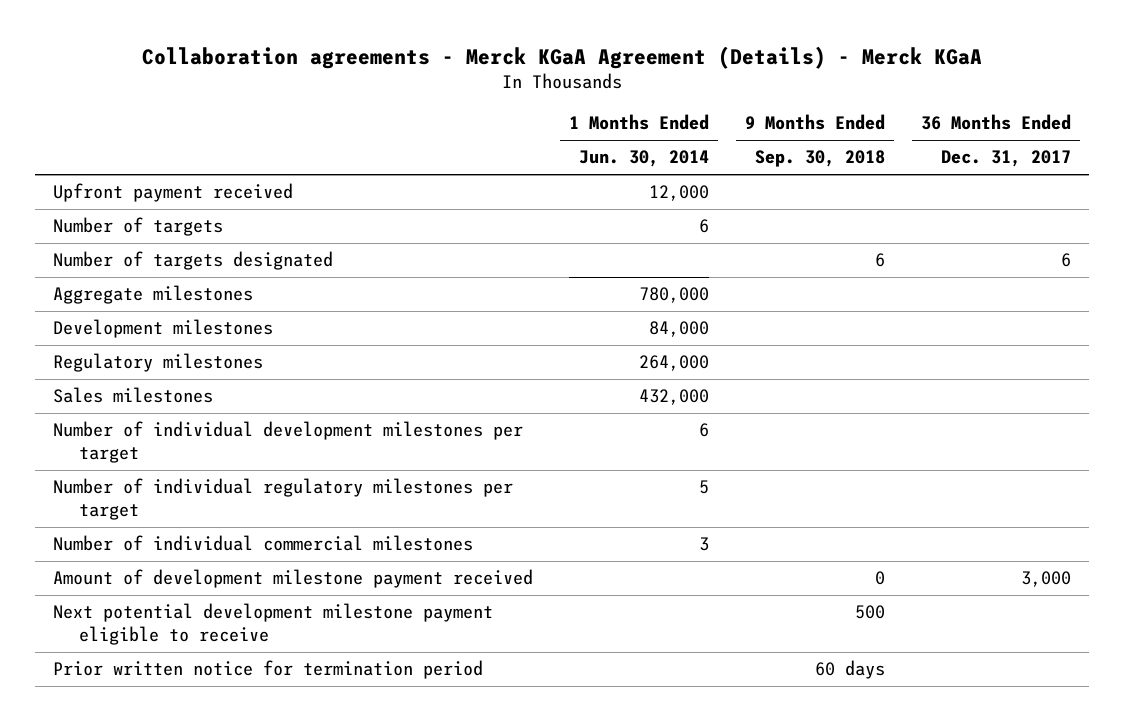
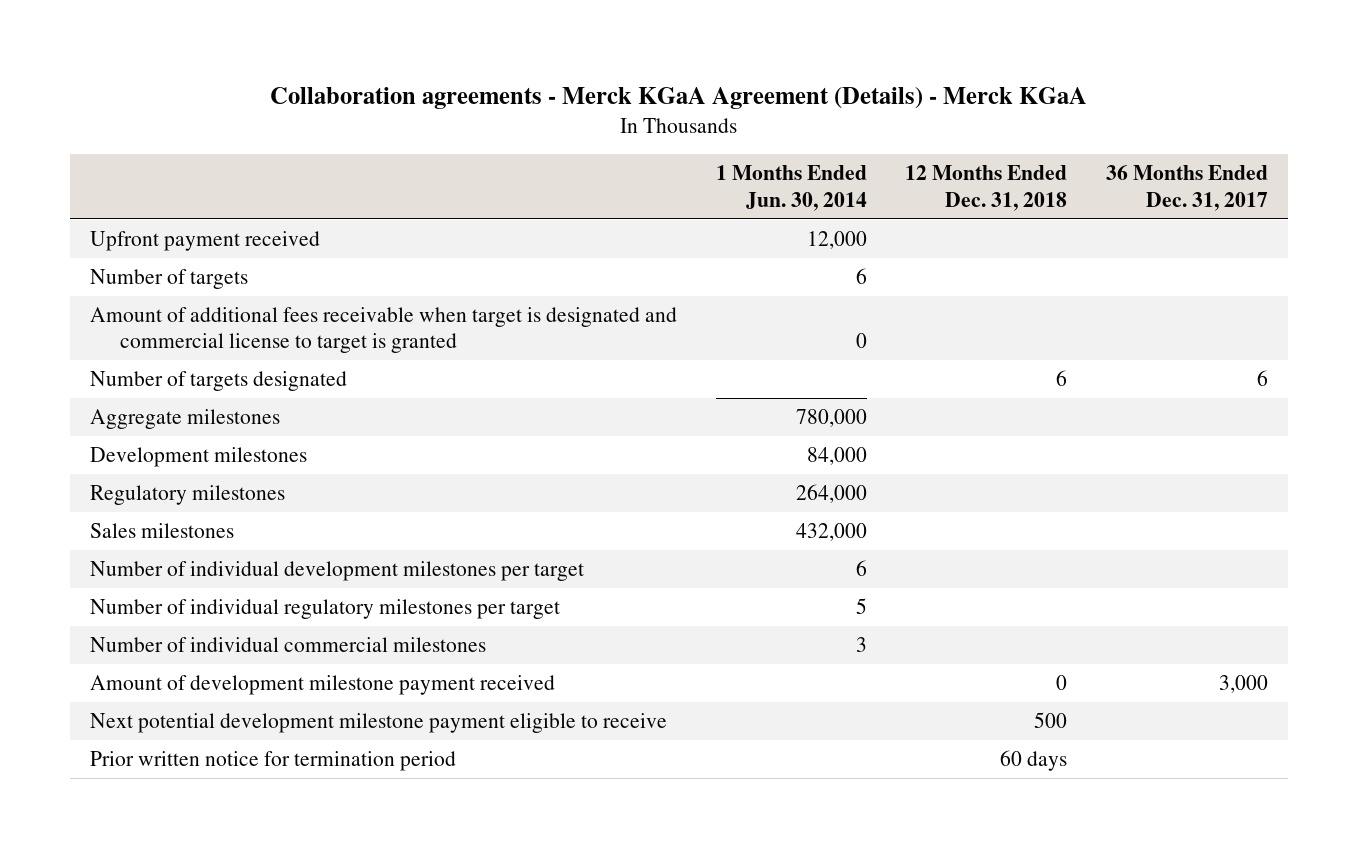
- | 1 Months Ended Jun. 30, 2014 | 9 Months Ended Sep. 30, 2018 | 36 Months Ended Dec. 31, 2017
+ | 1 Months Ended Jun. 30, 2014 | 12 Months Ended Dec. 31, 2018 | 36 Months Ended Dec. 31, 2017
+ Amount of additional fees receivable when target is designated and commercial license to target is granted | 0 | |

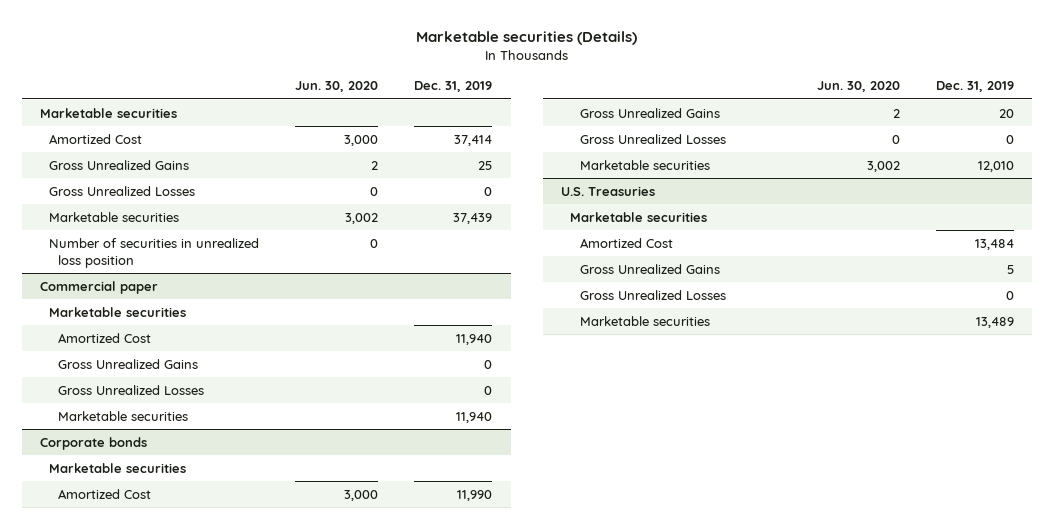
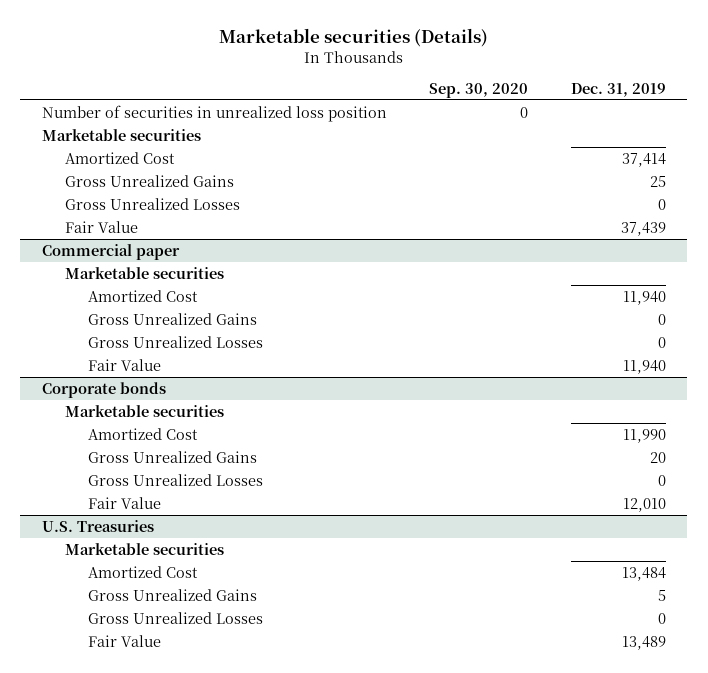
- | Jun. 30, 2020 | Dec. 31, 2019
+ | Sep. 30, 2020 | Dec. 31, 2019
moved up: Number of securities in unrealized loss position | 0 |
- Marketable securities | 3,002 | 37,439
+ Fair Value | | 37,439
@ Commercial paper
- Marketable securities | | 11,940
+ Fair Value | | 11,940
@ Corporate bonds
- Marketable securities | 3,002 | 12,010
+ Fair Value | | 12,010
@ U.S. Treasuries
- Marketable securities | | 13,489
+ Fair Value | | 13,489

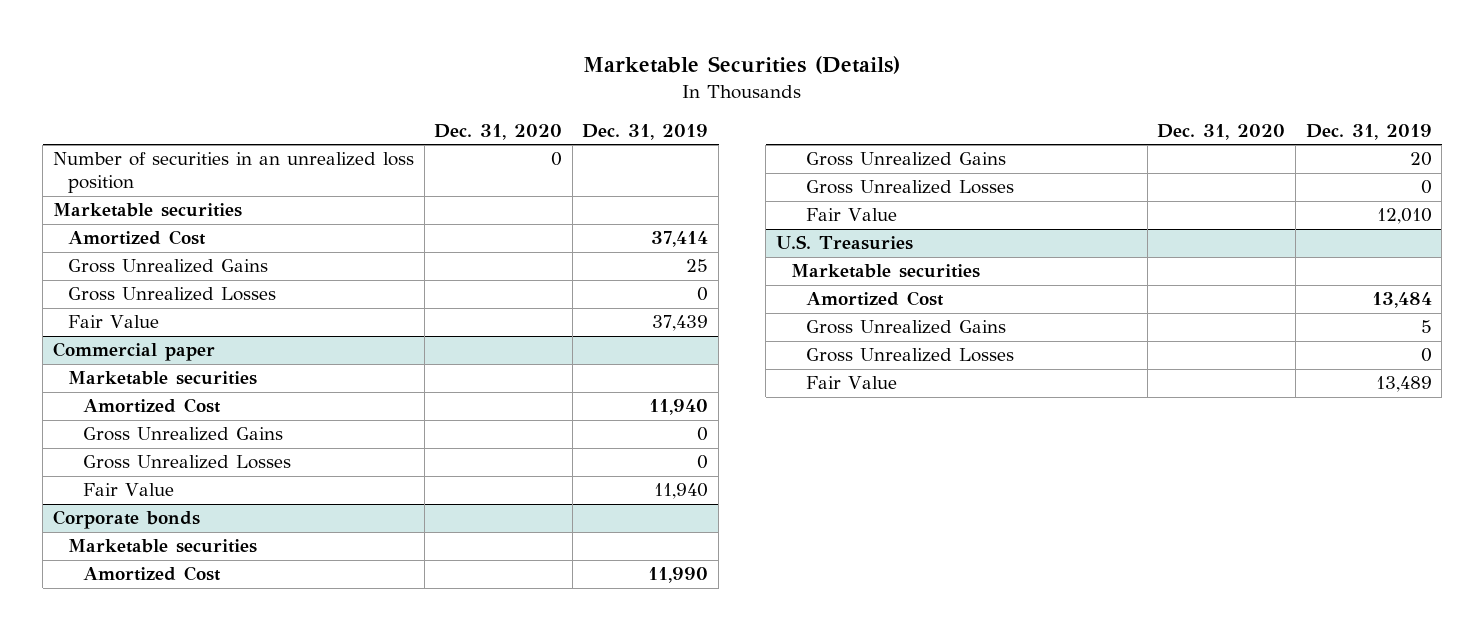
- Marketable securities (Details)
+ Marketable Securities (Details)
- | Sep. 30, 2020 | Dec. 31, 2019
+ | Dec. 31, 2020 | Dec. 31, 2019
- Number of securities in unrealized loss position | 0 |
+ Number of securities in an unrealized loss position | 0 |

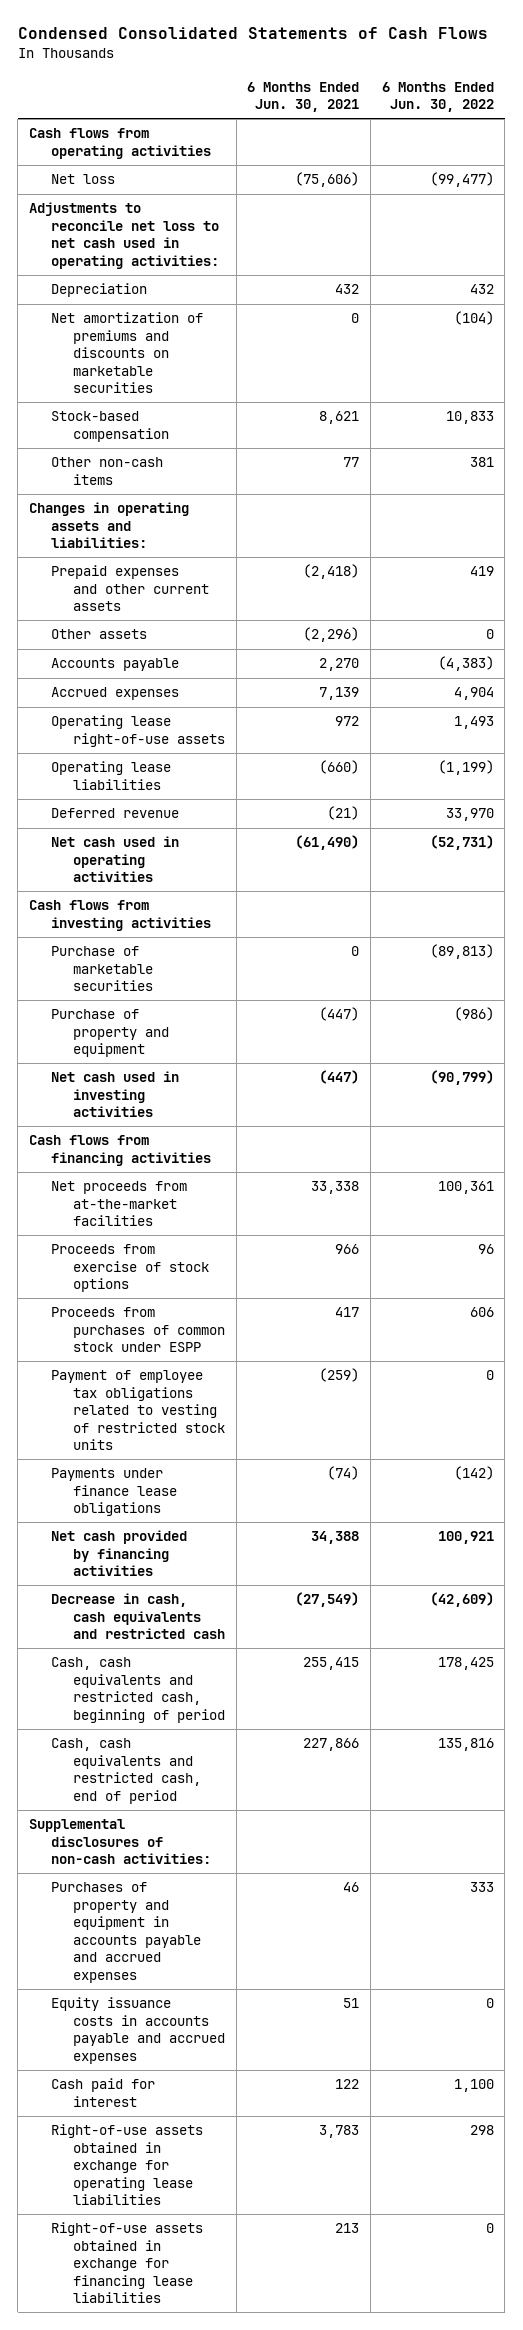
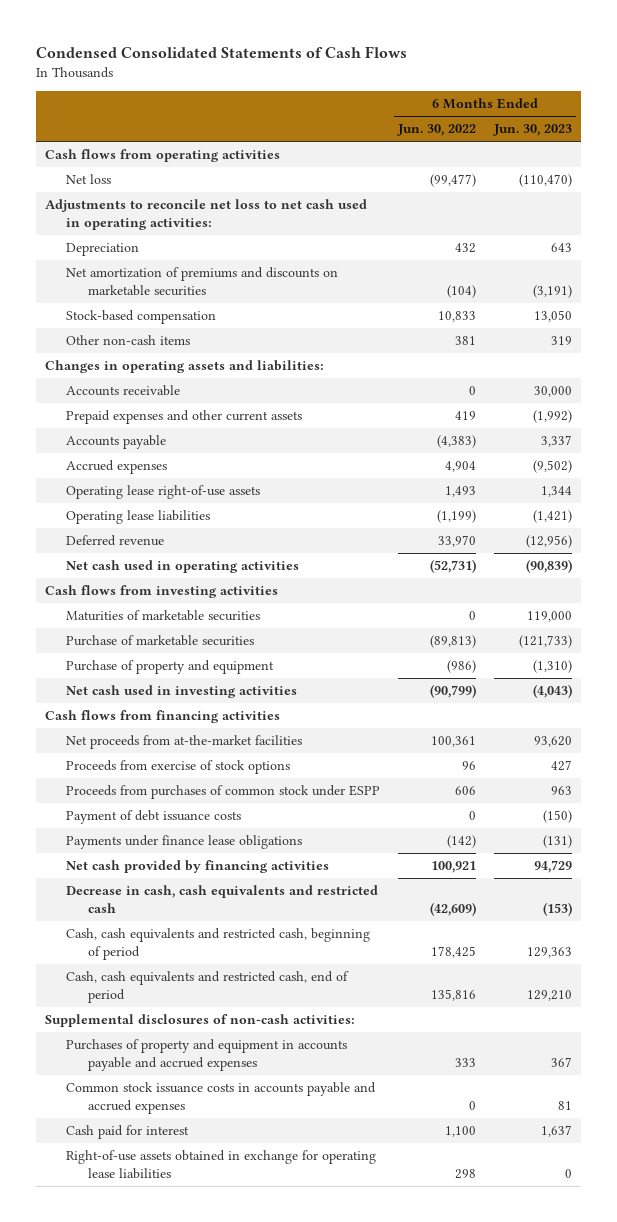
- | 6 Months Ended Jun. 30, 2021 | 6 Months Ended Jun. 30, 2022
+ | 6 Months Ended Jun. 30, 2022 | 6 Months Ended Jun. 30, 2023
+ Accounts receivable | 0 | 30,000
- Other assets | (2,296) | 0
+ Maturities of marketable securities | 0 | 119,000
- Payment of employee tax obligations related to vesting of restricted stock units | (259) | 0
+ Payment of debt issuance costs | 0 | (150)
- Equity issuance costs in accounts payable and accrued expenses | 51 | 0
+ Common stock issuance costs in accounts payable and accrued expenses | 0 | 81
- Right-of-use assets obtained in exchange for financing lease liabilities | 213 | 0

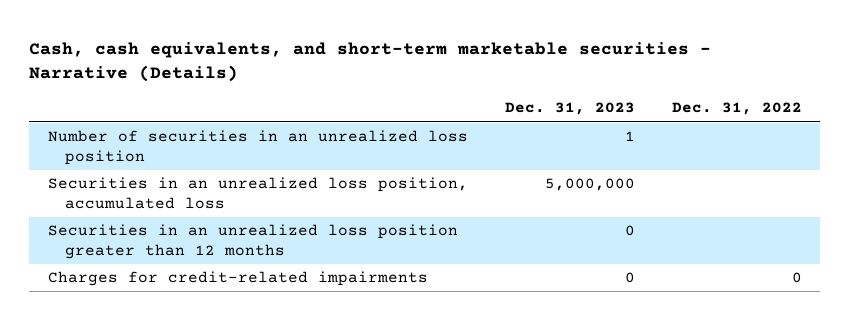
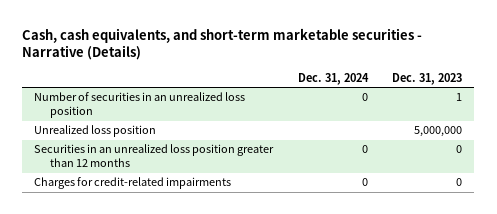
- | Dec. 31, 2023 | Dec. 31, 2022
+ | Dec. 31, 2024 | Dec. 31, 2023
- Securities in an unrealized loss position, accumulated loss | 5,000,000 |
+ Unrealized loss position | | 5,000,000

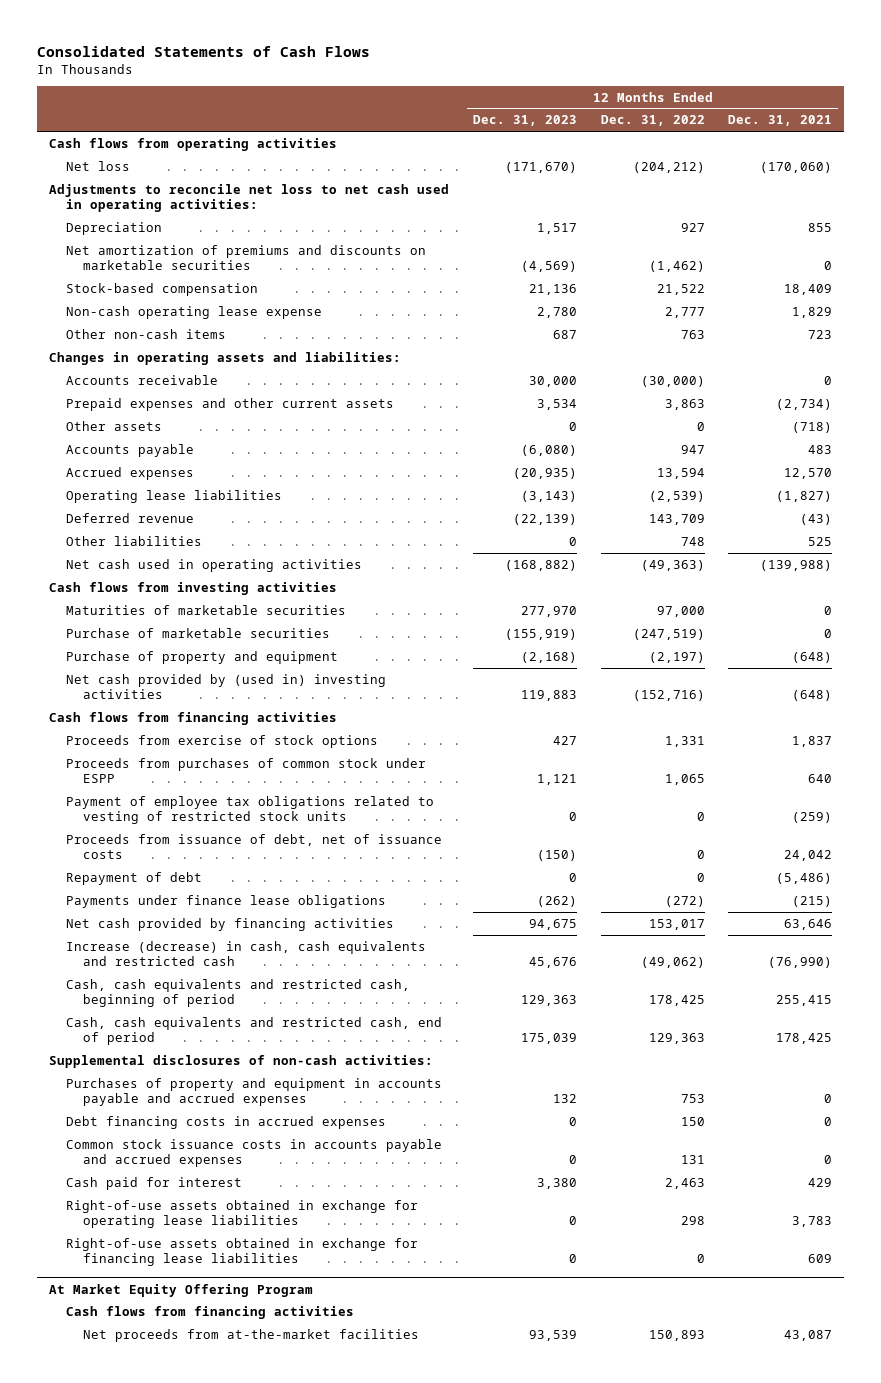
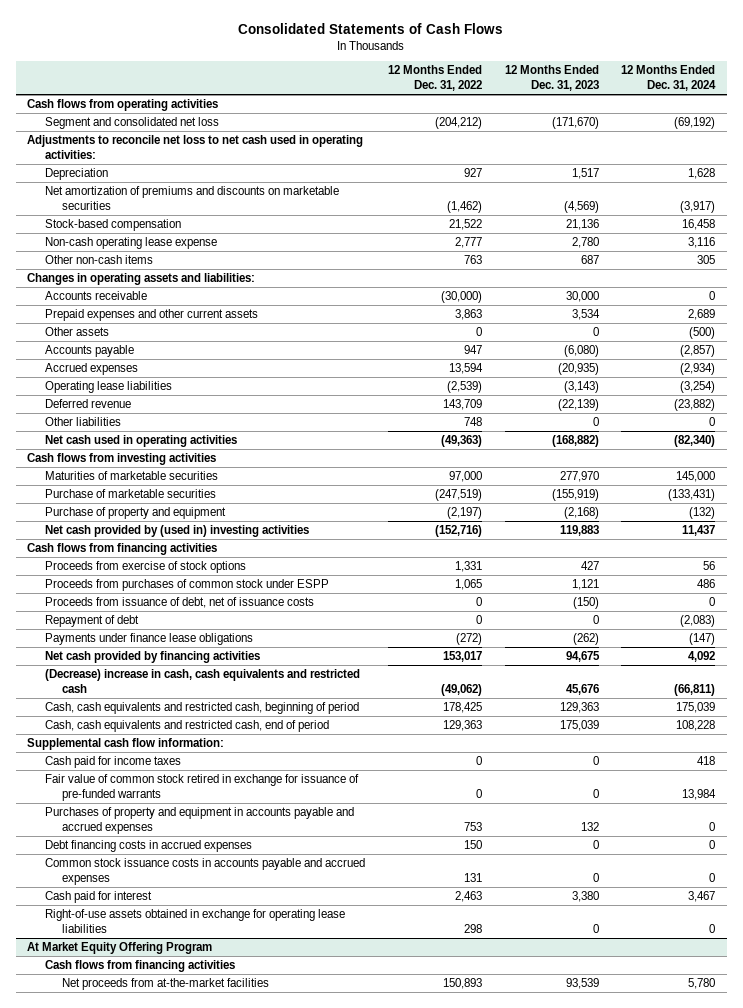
- | 12 Months Ended Dec. 31, 2023 | 12 Months Ended Dec. 31, 2022 | 12 Months Ended Dec. 31, 2021
+ | 12 Months Ended Dec. 31, 2022 | 12 Months Ended Dec. 31, 2023 | 12 Months Ended Dec. 31, 2024
- Net loss | (171,670) | (204,212) | (170,060)
+ Segment and consolidated net loss | (204,212) | (171,670) | (69,192)
- Payment of employee tax obligations related to vesting of restricted stock units | 0 | 0 | (259)
- Increase (decrease) in cash, cash equivalents and restricted cash | 45,676 | (49,062) | (76,990)
+ (Decrease) increase in cash, cash equivalents and restricted cash | (49,062) | 45,676 | (66,811)
- Supplemental disclosures of non-cash activities:
+ Supplemental cash flow information:
+ Cash paid for income taxes | 0 | 0 | 418
+ Fair value of common stock retired in exchange for issuance of pre-funded warrants | 0 | 0 | 13,984
- Right-of-use assets obtained in exchange for financing lease liabilities | 0 | 0 | 609

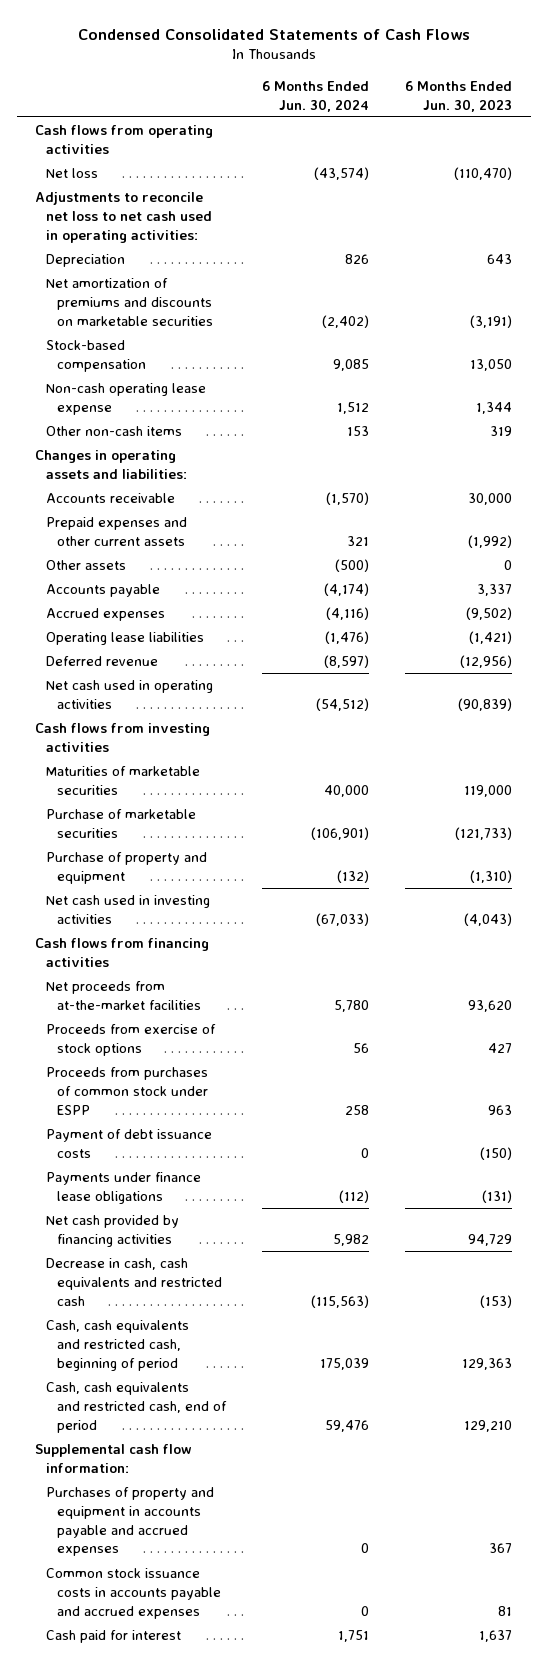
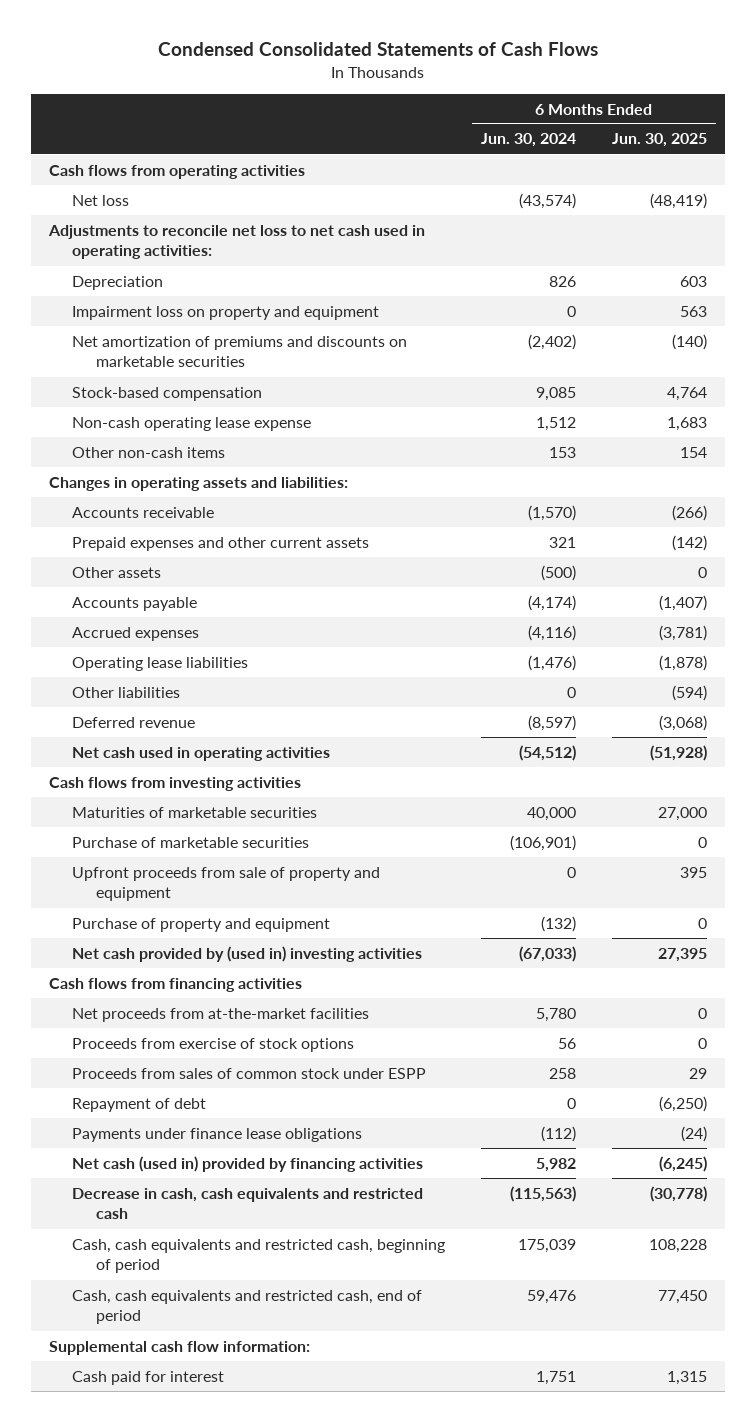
- | 6 Months Ended Jun. 30, 2024 | 6 Months Ended Jun. 30, 2023
+ | 6 Months Ended Jun. 30, 2024 | 6 Months Ended Jun. 30, 2025
+ Impairment loss on property and equipment | 0 | 563
+ Other liabilities | 0 | (594)
+ Upfront proceeds from sale of property and equipment | 0 | 395
- Net cash used in investing activities | (67,033) | (4,043)
+ Net cash provided by (used in) investing activities | (67,033) | 27,395
- Proceeds from purchases of common stock under ESPP | 258 | 963
- Payment of debt issuance costs | 0 | (150)
+ Proceeds from sales of common stock under ESPP | 258 | 29
+ Repayment of debt | 0 | (6,250)
- Net cash provided by financing activities | 5,982 | 94,729
+ Net cash (used in) provided by financing activities | 5,982 | (6,245)
- Purchases of property and equipment in accounts payable and accrued expenses | 0 | 367
- Common stock issuance costs in accounts payable and accrued expenses | 0 | 81

